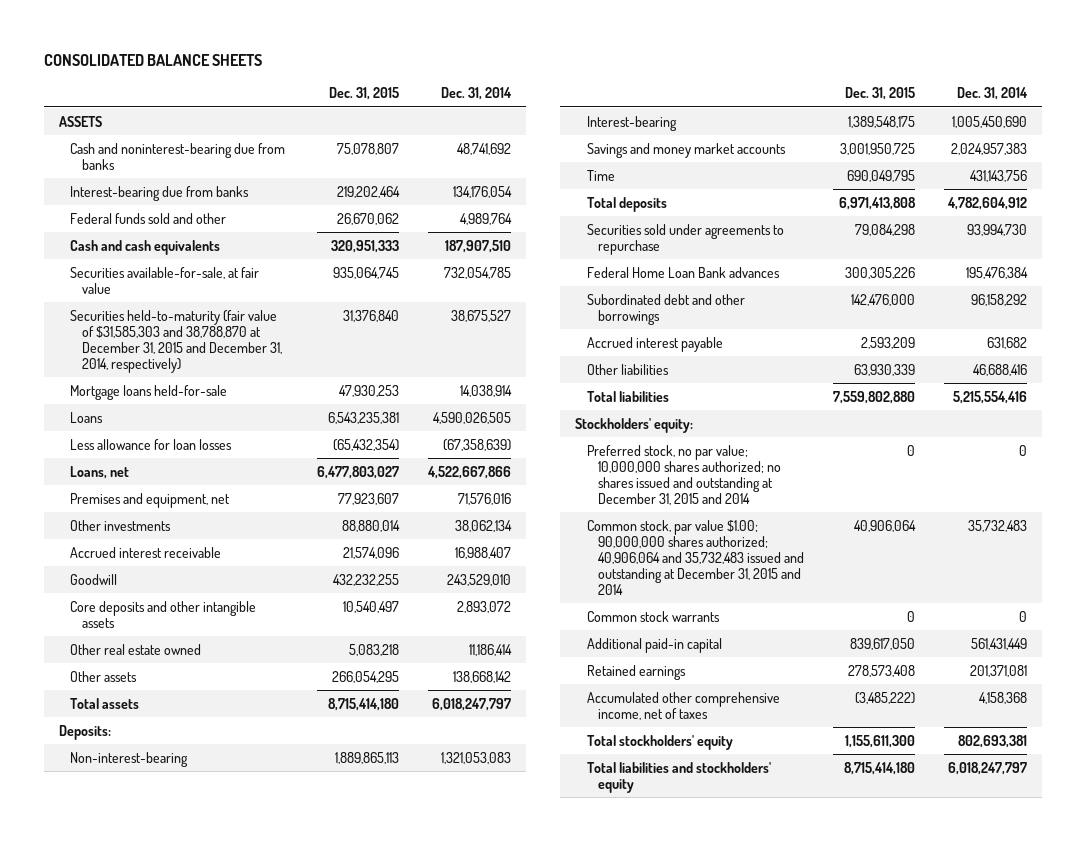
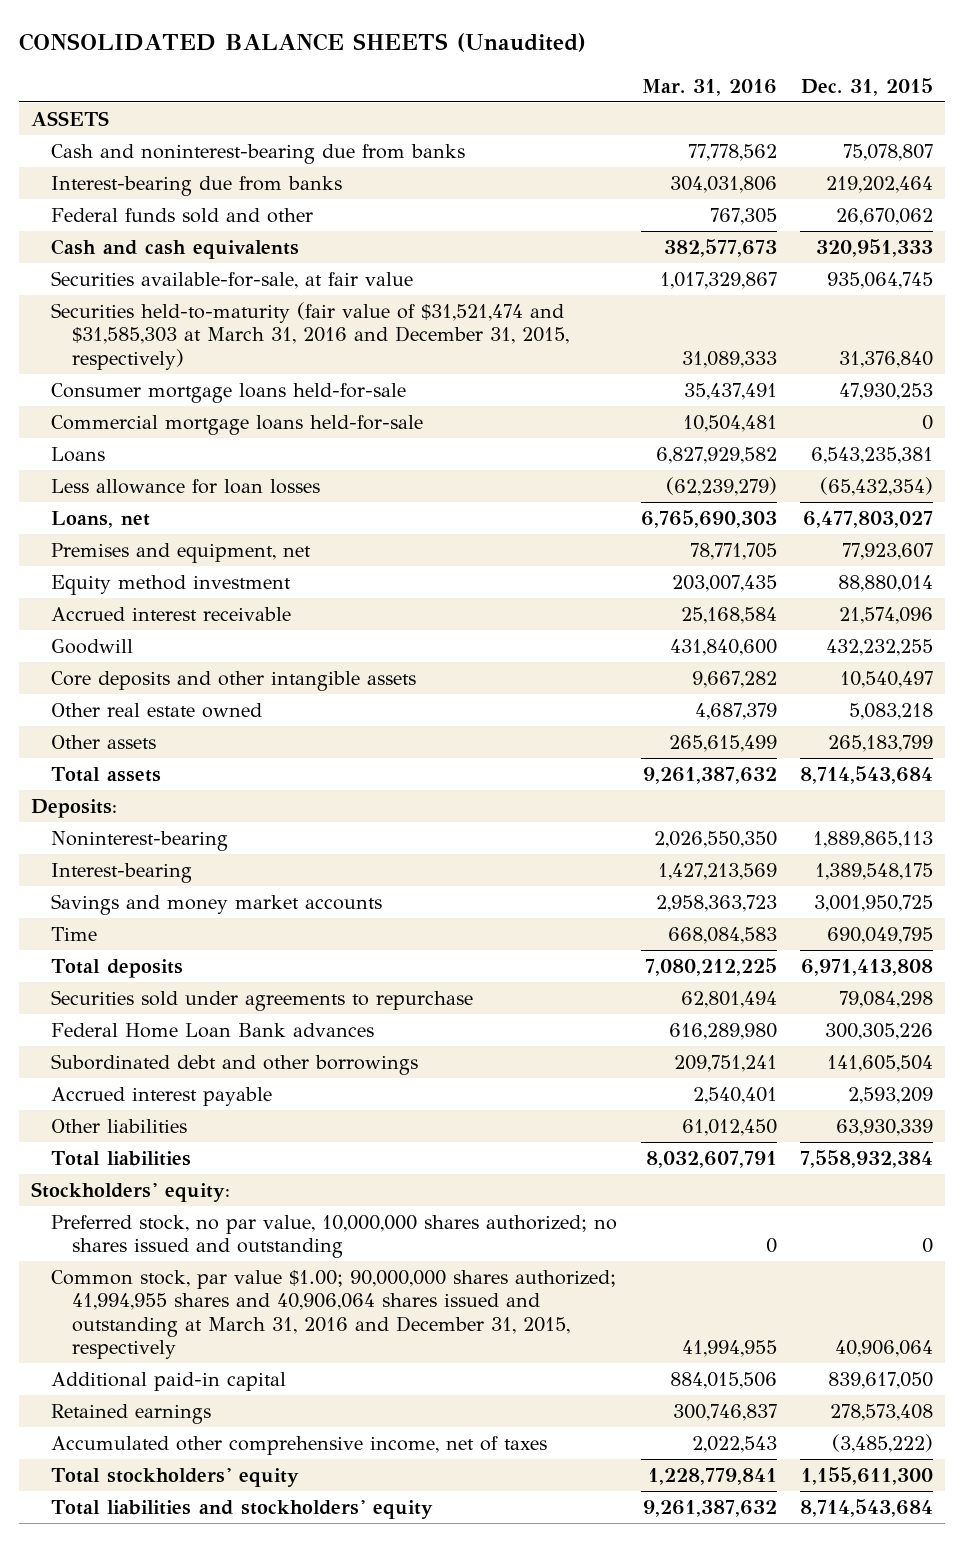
- CONSOLIDATED BALANCE SHEETS
+ CONSOLIDATED BALANCE SHEETS (Unaudited)
- | Dec. 31, 2015 | Dec. 31, 2014
+ | Mar. 31, 2016 | Dec. 31, 2015
- Securities held-to-maturity (fair value of $31,585,303 and 38,788,870 at December 31, 2015 and December 31, 2014, respectively) | 31,376,840 | 38,675,527
- Mortgage loans held-for-sale | 47,930,253 | 14,038,914
+ Securities held-to-maturity (fair value of $31,521,474 and $31,585,303 at March 31, 2016 and December 31, 2015, respectively) | 31,089,333 | 31,376,840
+ Consumer mortgage loans held-for-sale | 35,437,491 | 47,930,253
+ Commercial mortgage loans held-for-sale | 10,504,481 | 0
- Other investments | 88,880,014 | 38,062,134
+ Equity method investment | 203,007,435 | 88,880,014
- Other assets | 266,054,295 | 138,668,142
- Total assets | 8,715,414,180 | 6,018,247,797
+ Other assets | 265,615,499 | 265,183,799
+ Total assets | 9,261,387,632 | 8,714,543,684
- Non-interest-bearing | 1,889,865,113 | 1,321,053,083
+ Noninterest-bearing | 2,026,550,350 | 1,889,865,113
- Subordinated debt and other borrowings | 142,476,000 | 96,158,292
+ Subordinated debt and other borrowings | 209,751,241 | 141,605,504
- Total liabilities | 7,559,802,880 | 5,215,554,416
+ Total liabilities | 8,032,607,791 | 7,558,932,384
- Preferred stock, no par value; 10,000,000 shares authorized; no shares issued and outstanding at December 31, 2015 and 2014 | 0 | 0
- Common stock, par value $1.00; 90,000,000 shares authorized; 40,906,064 and 35,732,483 issued and outstanding at December 31, 2015 and 2014 | 40,906,064 | 35,732,483
- Common stock warrants | 0 | 0
+ Preferred stock, no par value, 10,000,000 shares authorized; no shares issued and outstanding | 0 | 0
+ Common stock, par value $1.00; 90,000,000 shares authorized; 41,994,955 shares and 40,906,064 shares issued and outstanding at March 31, 2016 and December 31, 2015, respectively | 41,994,955 | 40,906,064
- Total liabilities and stockholders' equity | 8,715,414,180 | 6,018,247,797
+ Total liabilities and stockholders' equity | 9,261,387,632 | 8,714,543,684

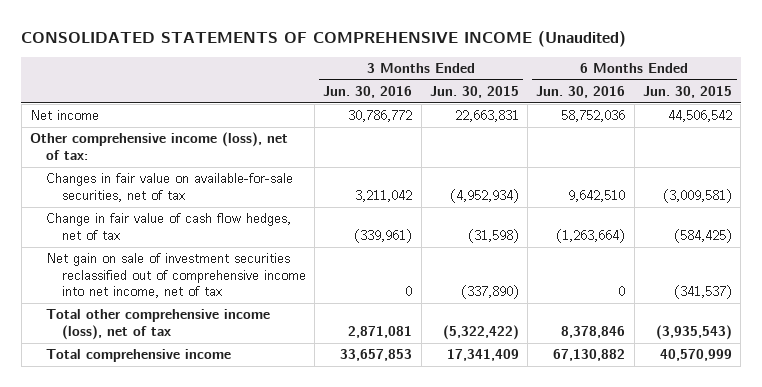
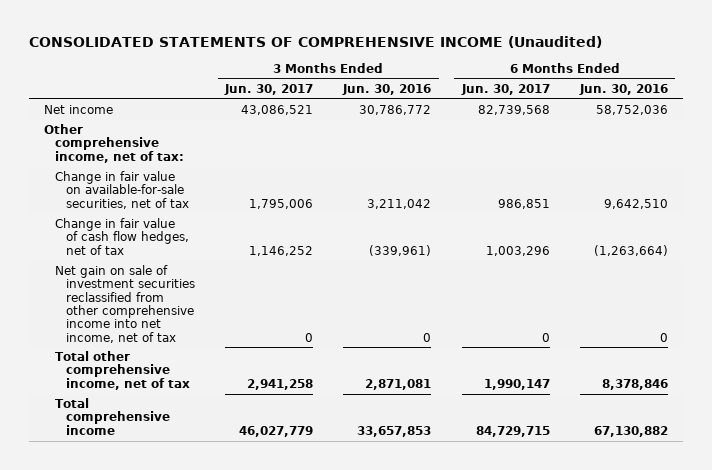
- | 3 Months Ended Jun. 30, 2016 | 3 Months Ended Jun. 30, 2015 | 6 Months Ended Jun. 30, 2016 | 6 Months Ended Jun. 30, 2015
+ | 3 Months Ended Jun. 30, 2017 | 3 Months Ended Jun. 30, 2016 | 6 Months Ended Jun. 30, 2017 | 6 Months Ended Jun. 30, 2016
- Other comprehensive income (loss), net of tax:
- Changes in fair value on available-for-sale securities, net of tax | 3,211,042 | (4,952,934) | 9,642,510 | (3,009,581)
+ Other comprehensive income, net of tax:
+ Change in fair value on available-for-sale securities, net of tax | 1,795,006 | 3,211,042 | 986,851 | 9,642,510
- Net gain on sale of investment securities reclassified out of comprehensive income into net income, net of tax | 0 | (337,890) | 0 | (341,537)
- Total other comprehensive income (loss), net of tax | 2,871,081 | (5,322,422) | 8,378,846 | (3,935,543)
+ Net gain on sale of investment securities reclassified from other comprehensive income into net income, net of tax | 0 | 0 | 0 | 0
+ Total other comprehensive income, net of tax | 2,941,258 | 2,871,081 | 1,990,147 | 8,378,846

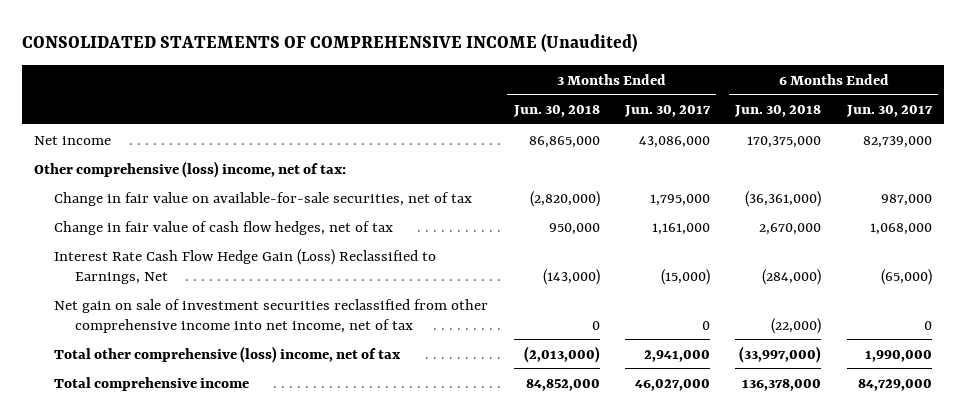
- | 3 Months Ended Jun. 30, 2017 | 3 Months Ended Jun. 30, 2016 | 6 Months Ended Jun. 30, 2017 | 6 Months Ended Jun. 30, 2016
+ | 3 Months Ended Jun. 30, 2018 | 3 Months Ended Jun. 30, 2017 | 6 Months Ended Jun. 30, 2018 | 6 Months Ended Jun. 30, 2017
- Net income | 43,086,521 | 30,786,772 | 82,739,568 | 58,752,036
- Other comprehensive income, net of tax:
- Change in fair value on available-for-sale securities, net of tax | 1,795,006 | 3,211,042 | 986,851 | 9,642,510
- Change in fair value of cash flow hedges, net of tax | 1,146,252 | (339,961) | 1,003,296 | (1,263,664)
+ Net income | 86,865,000 | 43,086,000 | 170,375,000 | 82,739,000
+ Other comprehensive (loss) income, net of tax:
+ Change in fair value on available-for-sale securities, net of tax | (2,820,000) | 1,795,000 | (36,361,000) | 987,000
+ Change in fair value of cash flow hedges, net of tax | 950,000 | 1,161,000 | 2,670,000 | 1,068,000
+ Interest Rate Cash Flow Hedge Gain (Loss) Reclassified to Earnings, Net | (143,000) | (15,000) | (284,000) | (65,000)
- Total other comprehensive income, net of tax | 2,941,258 | 2,871,081 | 1,990,147 | 8,378,846
- Total comprehensive income | 46,027,779 | 33,657,853 | 84,729,715 | 67,130,882
+ Total other comprehensive (loss) income, net of tax | (2,013,000) | 2,941,000 | (33,997,000) | 1,990,000
+ Total comprehensive income | 84,852,000 | 46,027,000 | 136,378,000 | 84,729,000

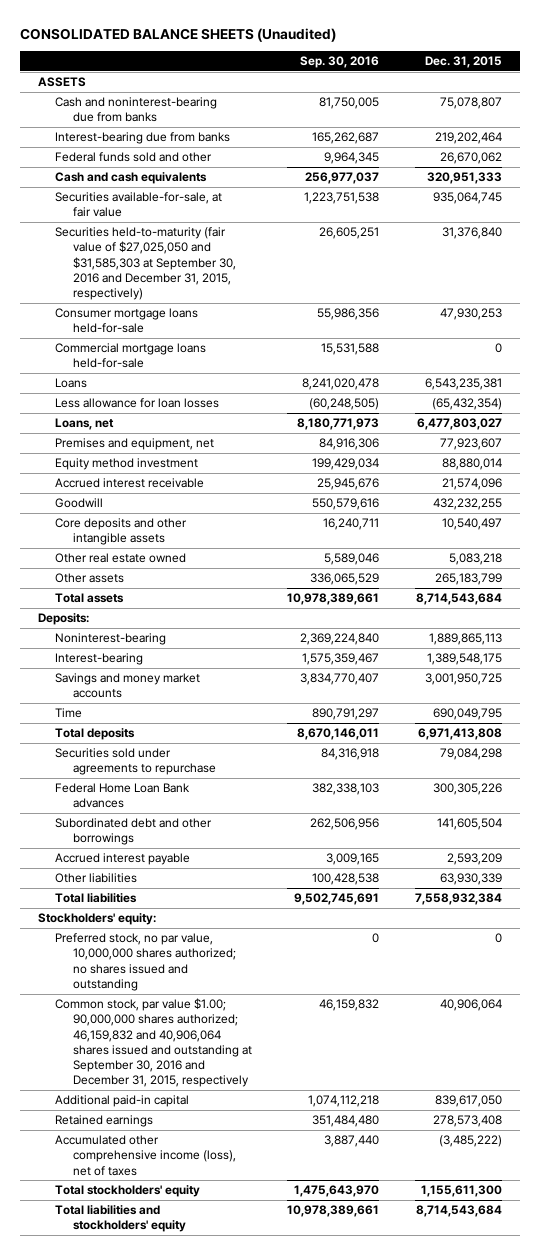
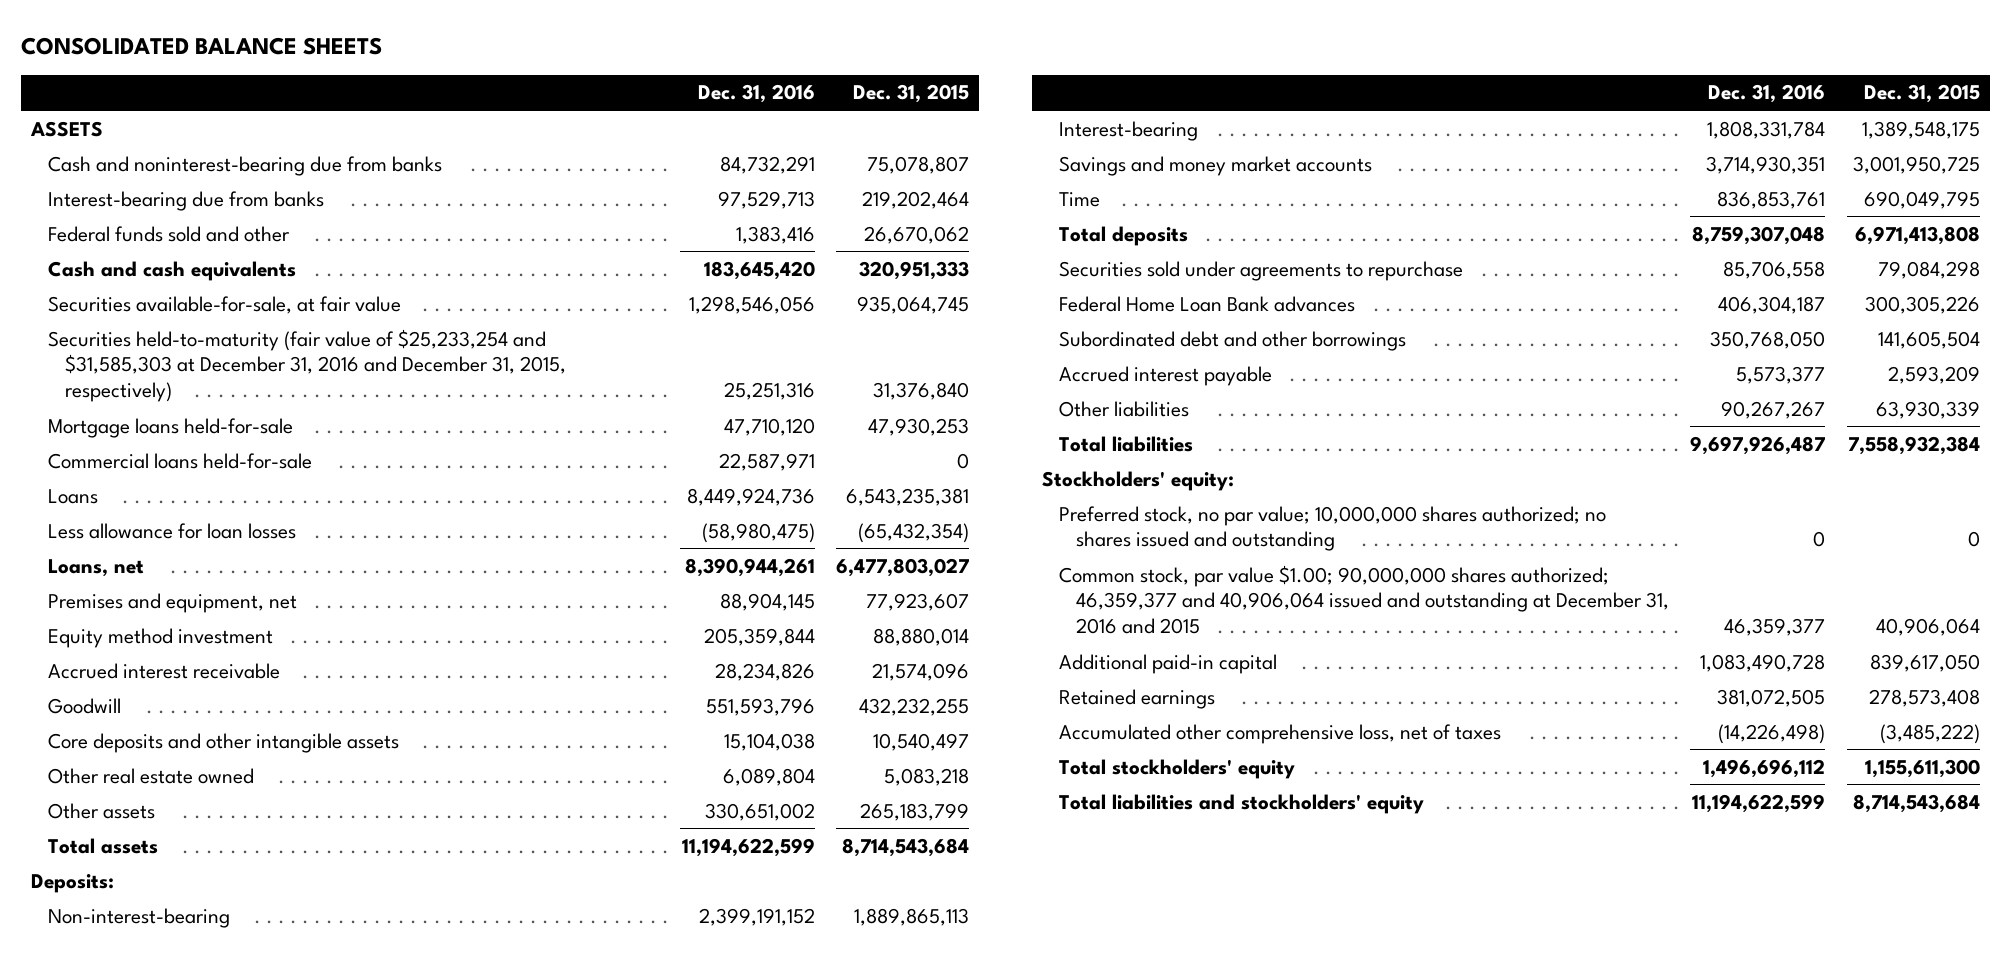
- CONSOLIDATED BALANCE SHEETS (Unaudited)
+ CONSOLIDATED BALANCE SHEETS
- | Sep. 30, 2016 | Dec. 31, 2015
+ | Dec. 31, 2016 | Dec. 31, 2015
- Securities held-to-maturity (fair value of $27,025,050 and $31,585,303 at September 30, 2016 and December 31, 2015, respectively) | 26,605,251 | 31,376,840
- Consumer mortgage loans held-for-sale | 55,986,356 | 47,930,253
- Commercial mortgage loans held-for-sale | 15,531,588 | 0
+ Securities held-to-maturity (fair value of $25,233,254 and $31,585,303 at December 31, 2016 and December 31, 2015, respectively) | 25,251,316 | 31,376,840
+ Mortgage loans held-for-sale | 47,710,120 | 47,930,253
+ Commercial loans held-for-sale | 22,587,971 | 0
- Noninterest-bearing | 2,369,224,840 | 1,889,865,113
+ Non-interest-bearing | 2,399,191,152 | 1,889,865,113
- Preferred stock, no par value, 10,000,000 shares authorized; no shares issued and outstanding | 0 | 0
- Common stock, par value $1.00; 90,000,000 shares authorized; 46,159,832 and 40,906,064 shares issued and outstanding at September 30, 2016 and December 31, 2015, respectively | 46,159,832 | 40,906,064
+ Preferred stock, no par value; 10,000,000 shares authorized; no shares issued and outstanding | 0 | 0
+ Common stock, par value $1.00; 90,000,000 shares authorized; 46,359,377 and 40,906,064 issued and outstanding at December 31, 2016 and 2015 | 46,359,377 | 40,906,064
- Accumulated other comprehensive income (loss), net of taxes | 3,887,440 | (3,485,222)
+ Accumulated other comprehensive loss, net of taxes | (14,226,498) | (3,485,222)

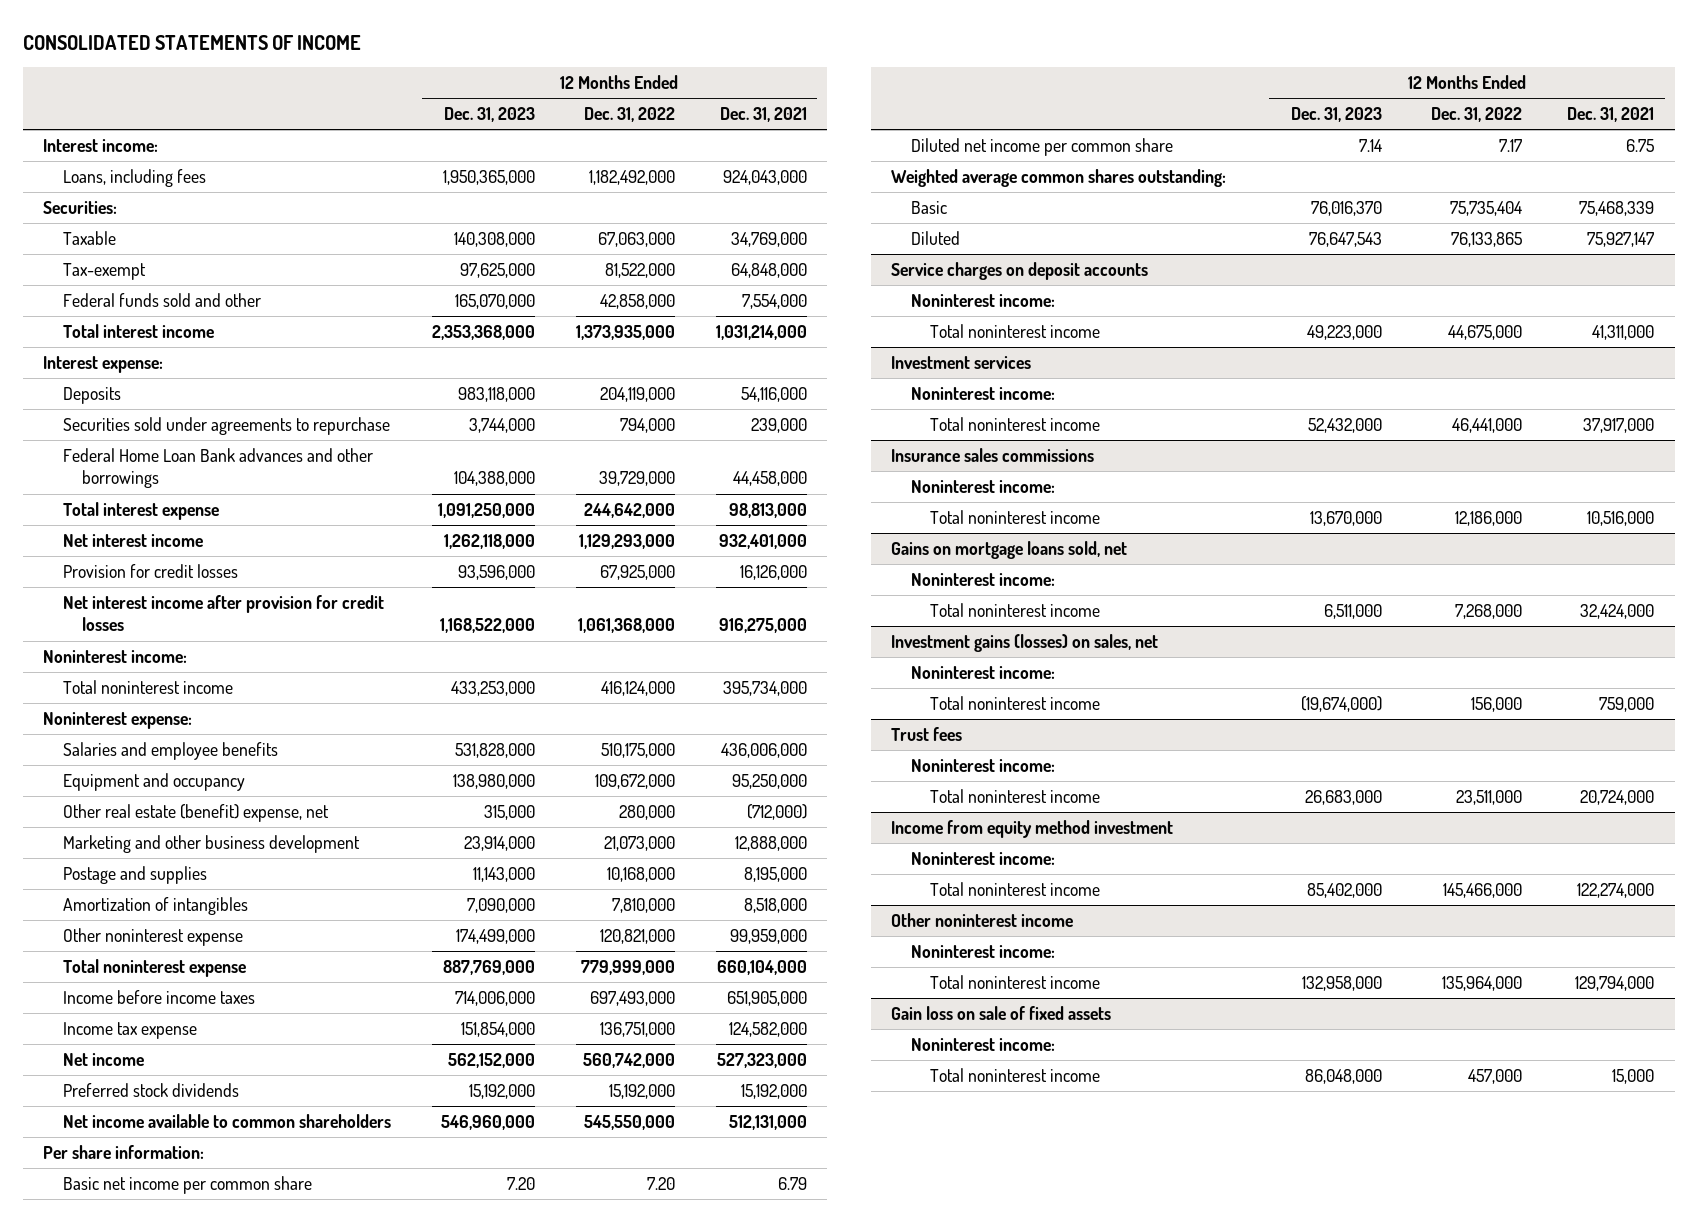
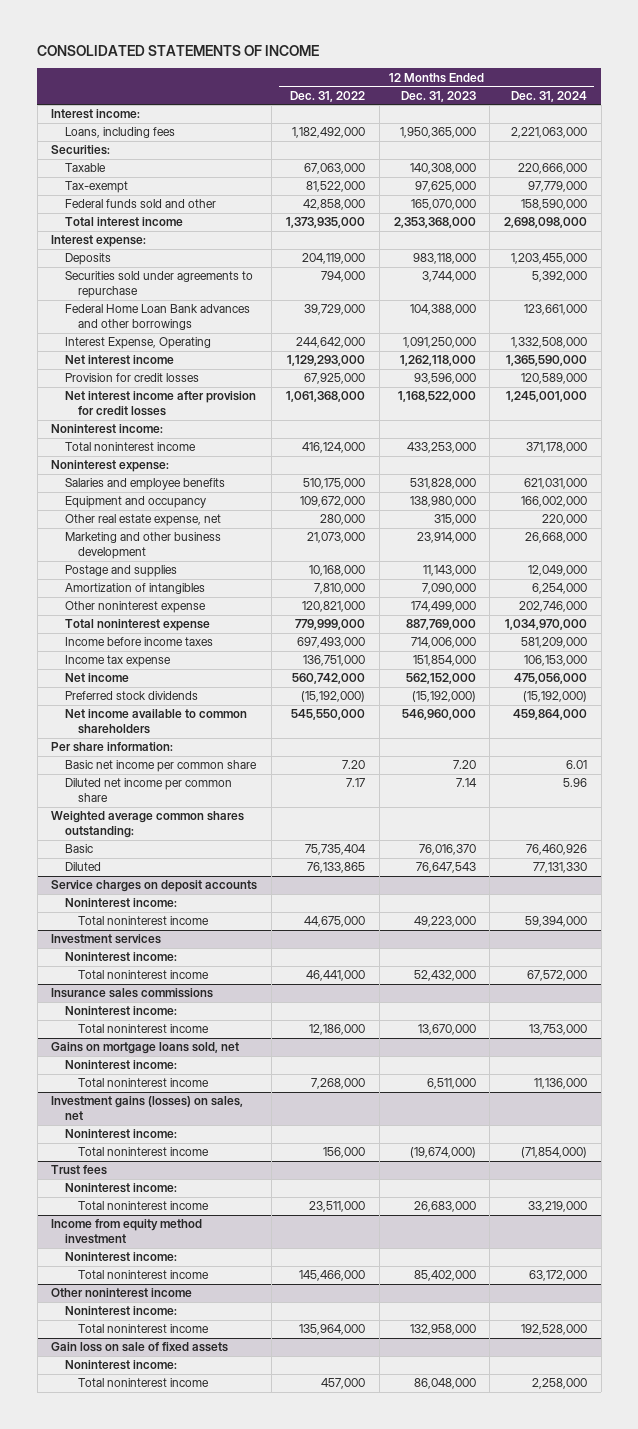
- | 12 Months Ended Dec. 31, 2023 | 12 Months Ended Dec. 31, 2022 | 12 Months Ended Dec. 31, 2021
+ | 12 Months Ended Dec. 31, 2022 | 12 Months Ended Dec. 31, 2023 | 12 Months Ended Dec. 31, 2024
- Total interest expense | 1,091,250,000 | 244,642,000 | 98,813,000
+ Interest Expense, Operating | 244,642,000 | 1,091,250,000 | 1,332,508,000
- Other real estate (benefit) expense, net | 315,000 | 280,000 | (712,000)
+ Other real estate expense, net | 280,000 | 315,000 | 220,000
- Preferred stock dividends | 15,192,000 | 15,192,000 | 15,192,000
+ Preferred stock dividends | (15,192,000) | (15,192,000) | (15,192,000)

